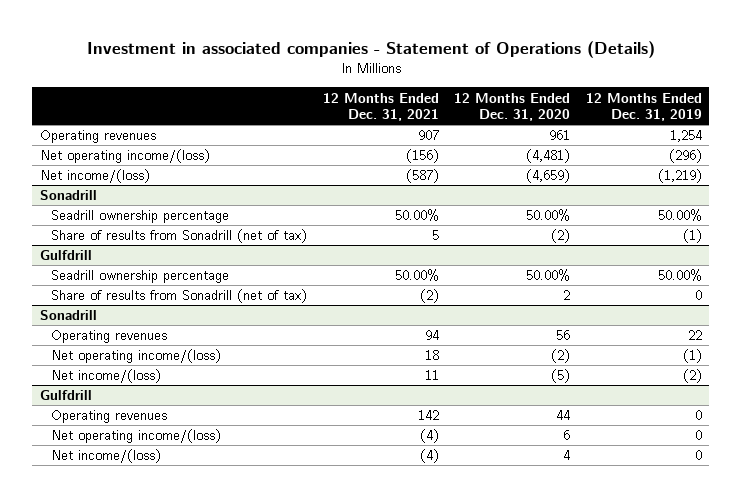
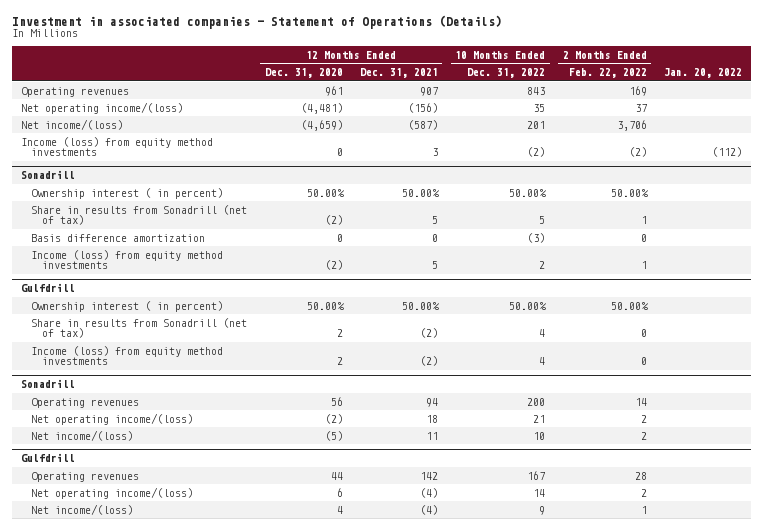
- | 12 Months Ended Dec. 31, 2021 | 12 Months Ended Dec. 31, 2020 | 12 Months Ended Dec. 31, 2019
+ | 12 Months Ended Dec. 31, 2020 | 12 Months Ended Dec. 31, 2021 | 10 Months Ended Dec. 31, 2022 | 2 Months Ended Feb. 22, 2022 | Jan. 20, 2022
+ Income (loss) from equity method investments | 0 | 3 | (2) | (2) | (112)
@ Sonadrill
- Seadrill ownership percentage | 50.00% | 50.00% | 50.00%
- Share of results from Sonadrill (net of tax) | 5 | (2) | (1)
+ Ownership interest ( in percent) | 50.00% | 50.00% | 50.00% | 50.00% |
+ Share in results from Sonadrill (net of tax) | (2) | 5 | 5 | 1 |
+ Basis difference amortization | 0 | 0 | (3) | 0 |
+ Income (loss) from equity method investments | (2) | 5 | 2 | 1 |
@ Gulfdrill
- Seadrill ownership percentage | 50.00% | 50.00% | 50.00%
- Share of results from Sonadrill (net of tax) | (2) | 2 | 0
+ Ownership interest ( in percent) | 50.00% | 50.00% | 50.00% | 50.00% |
+ Share in results from Sonadrill (net of tax) | 2 | (2) | 4 | 0 |
+ Income (loss) from equity method investments | 2 | (2) | 4 | 0 |

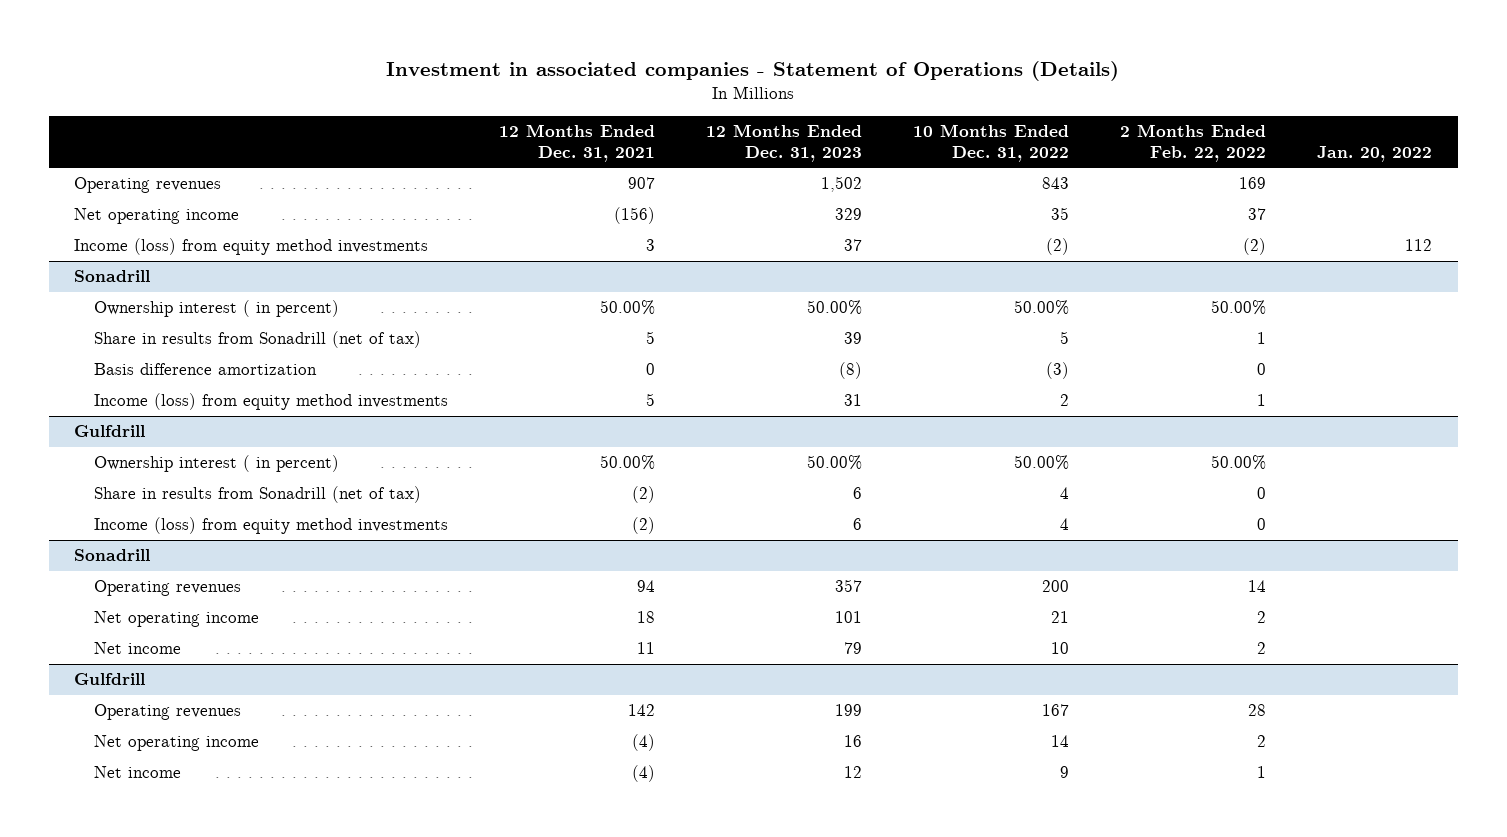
- | 12 Months Ended Dec. 31, 2020 | 12 Months Ended Dec. 31, 2021 | 10 Months Ended Dec. 31, 2022 | 2 Months Ended Feb. 22, 2022 | Jan. 20, 2022
+ | 12 Months Ended Dec. 31, 2021 | 12 Months Ended Dec. 31, 2023 | 10 Months Ended Dec. 31, 2022 | 2 Months Ended Feb. 22, 2022 | Jan. 20, 2022
- Net operating income/(loss) | (4,481) | (156) | 35 | 37 |
- Net income/(loss) | (4,659) | (587) | 201 | 3,706 |
- Income (loss) from equity method investments | 0 | 3 | (2) | (2) | (112)
+ Net operating income | (156) | 329 | 35 | 37 |
+ Income (loss) from equity method investments | 3 | 37 | (2) | (2) | 112
@ Sonadrill
- Net operating income/(loss) | (2) | 18 | 21 | 2 |
- Net income/(loss) | (5) | 11 | 10 | 2 |
+ Net operating income | 18 | 101 | 21 | 2 |
+ Net income | 11 | 79 | 10 | 2 |
@ Gulfdrill
- Net operating income/(loss) | 6 | (4) | 14 | 2 |
- Net income/(loss) | 4 | (4) | 9 | 1 |
+ Net operating income | (4) | 16 | 14 | 2 |
+ Net income | (4) | 12 | 9 | 1 |

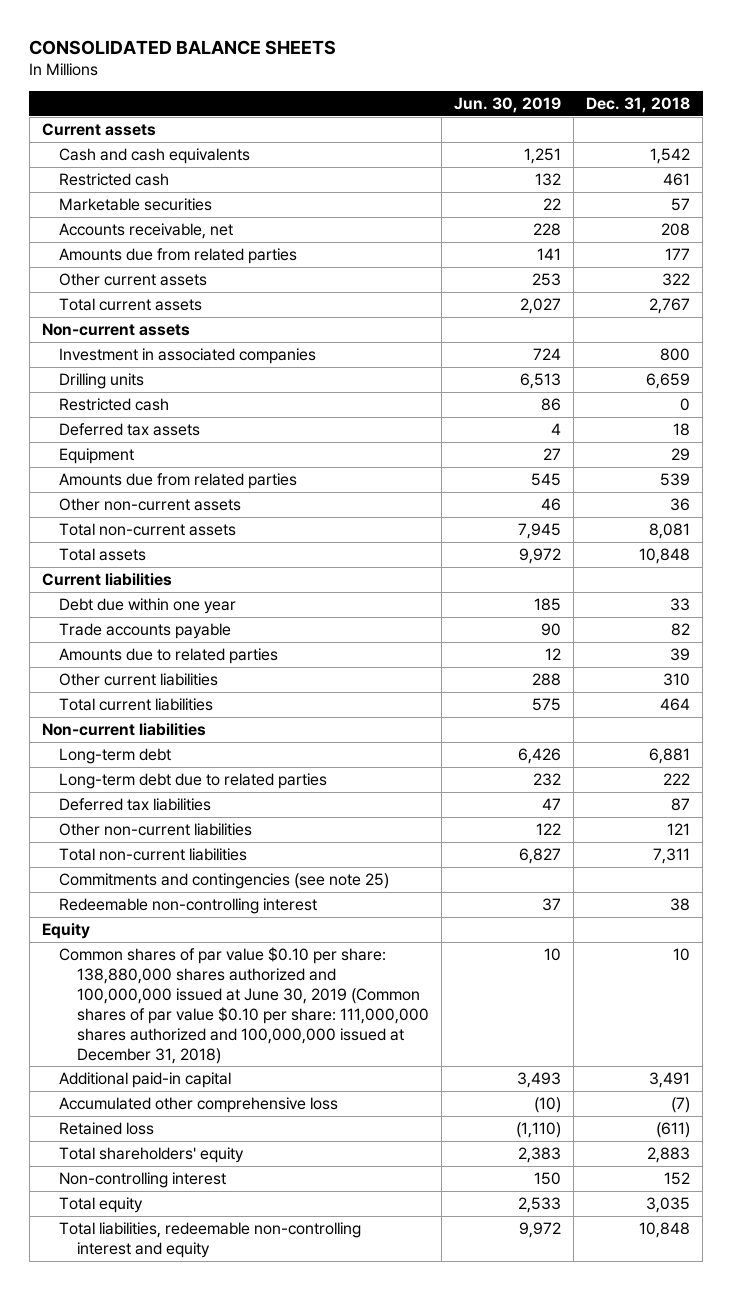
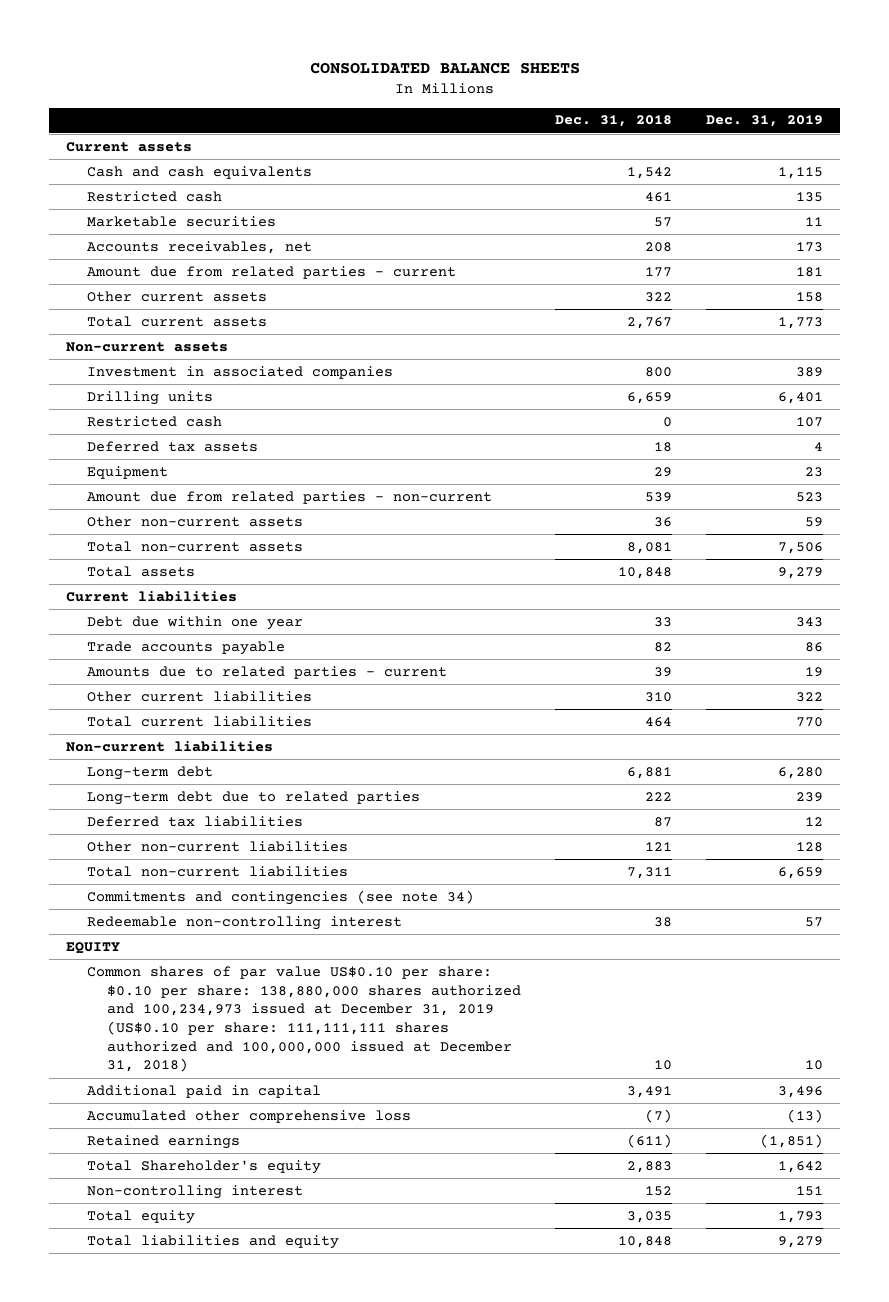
- | Jun. 30, 2019 | Dec. 31, 2018
+ | Dec. 31, 2018 | Dec. 31, 2019
- Accounts receivable, net | 228 | 208
- Amounts due from related parties | 141 | 177
+ Accounts receivables, net | 208 | 173
+ Amount due from related parties - current | 177 | 181
- Amounts due from related parties | 545 | 539
+ Amount due from related parties - non-current | 539 | 523
- Amounts due to related parties | 12 | 39
+ Amounts due to related parties - current | 39 | 19
- Commitments and contingencies (see note 25)
+ Commitments and contingencies (see note 34)
- Equity
- Common shares of par value $0.10 per share: 138,880,000 shares authorized and 100,000,000 issued at June 30, 2019 (Common shares of par value $0.10 per share: 111,000,000 shares authorized and 100,000,000 issued at December 31, 2018) | 10 | 10
- Additional paid-in capital | 3,493 | 3,491
+ EQUITY
+ Common shares of par value US$0.10 per share: $0.10 per share: 138,880,000 shares authorized and 100,234,973 issued at December 31, 2019 (US$0.10 per share: 111,111,111 shares authorized and 100,000,000 issued at December 31, 2018) | 10 | 10
+ Additional paid in capital | 3,491 | 3,496
- Retained loss | (1,110) | (611)
- Total shareholders' equity | 2,383 | 2,883
+ Retained earnings | (611) | (1,851)
+ Total Shareholder's equity | 2,883 | 1,642
- Total liabilities, redeemable non-controlling interest and equity | 9,972 | 10,848
+ Total liabilities and equity | 10,848 | 9,279

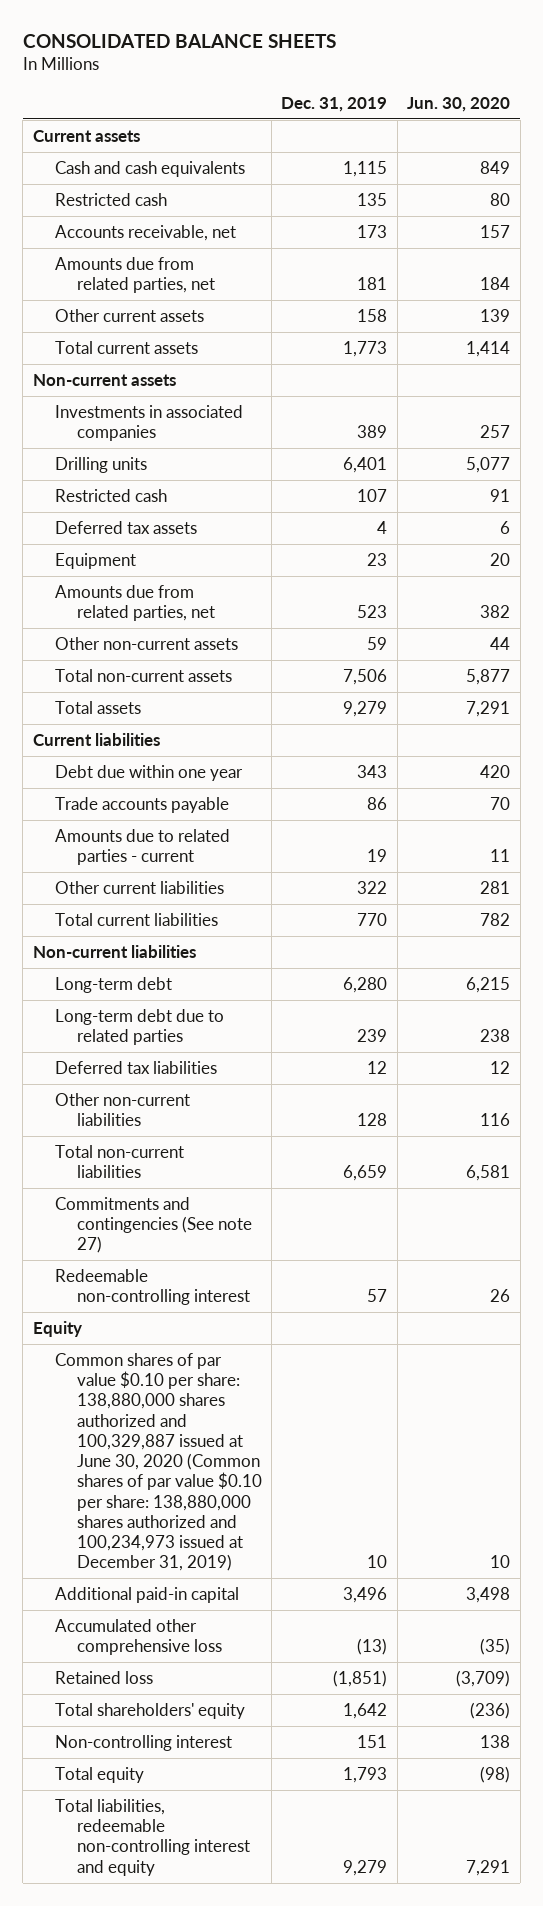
- | Dec. 31, 2018 | Dec. 31, 2019
+ | Dec. 31, 2019 | Jun. 30, 2020
- Marketable securities | 57 | 11
- Accounts receivables, net | 208 | 173
- Amount due from related parties - current | 177 | 181
+ Accounts receivable, net | 173 | 157
+ Amounts due from related parties, net | 181 | 184
- Investment in associated companies | 800 | 389
+ Investments in associated companies | 389 | 257
- Amount due from related parties - non-current | 539 | 523
+ Amounts due from related parties, net | 523 | 382
- Commitments and contingencies (see note 34)
+ Commitments and contingencies (See note 27)
- EQUITY
- Common shares of par value US$0.10 per share: $0.10 per share: 138,880,000 shares authorized and 100,234,973 issued at December 31, 2019 (US$0.10 per share: 111,111,111 shares authorized and 100,000,000 issued at December 31, 2018) | 10 | 10
- Additional paid in capital | 3,491 | 3,496
+ Equity
+ Common shares of par value $0.10 per share: 138,880,000 shares authorized and 100,329,887 issued at June 30, 2020 (Common shares of par value $0.10 per share: 138,880,000 shares authorized and 100,234,973 issued at December 31, 2019) | 10 | 10
+ Additional paid-in capital | 3,496 | 3,498
- Retained earnings | (611) | (1,851)
- Total Shareholder's equity | 2,883 | 1,642
+ Retained loss | (1,851) | (3,709)
+ Total shareholders' equity | 1,642 | (236)
- Total liabilities and equity | 10,848 | 9,279
+ Total liabilities, redeemable non-controlling interest and equity | 9,279 | 7,291

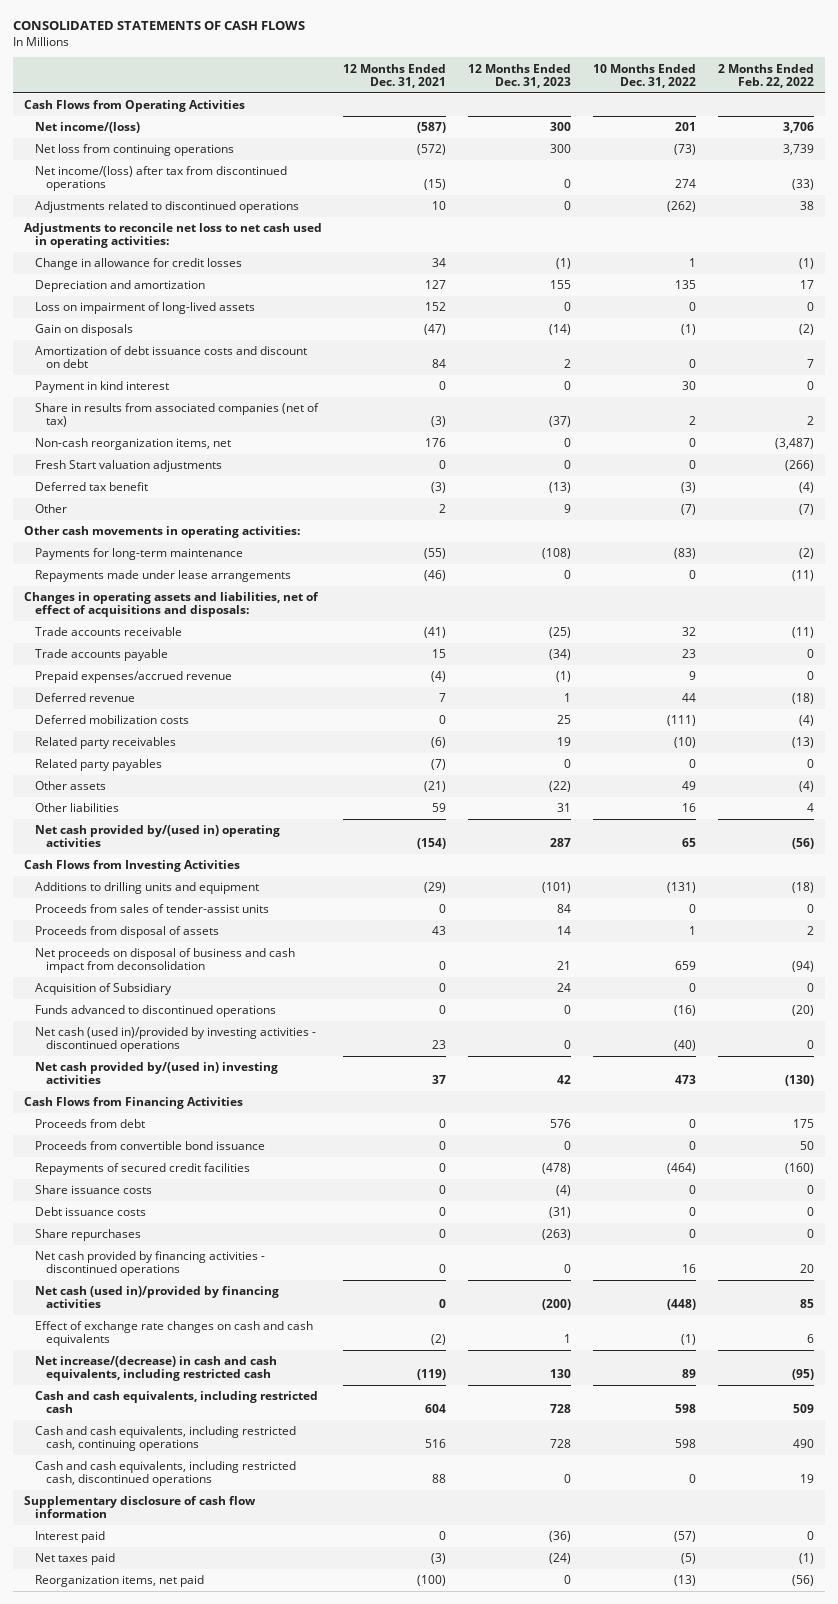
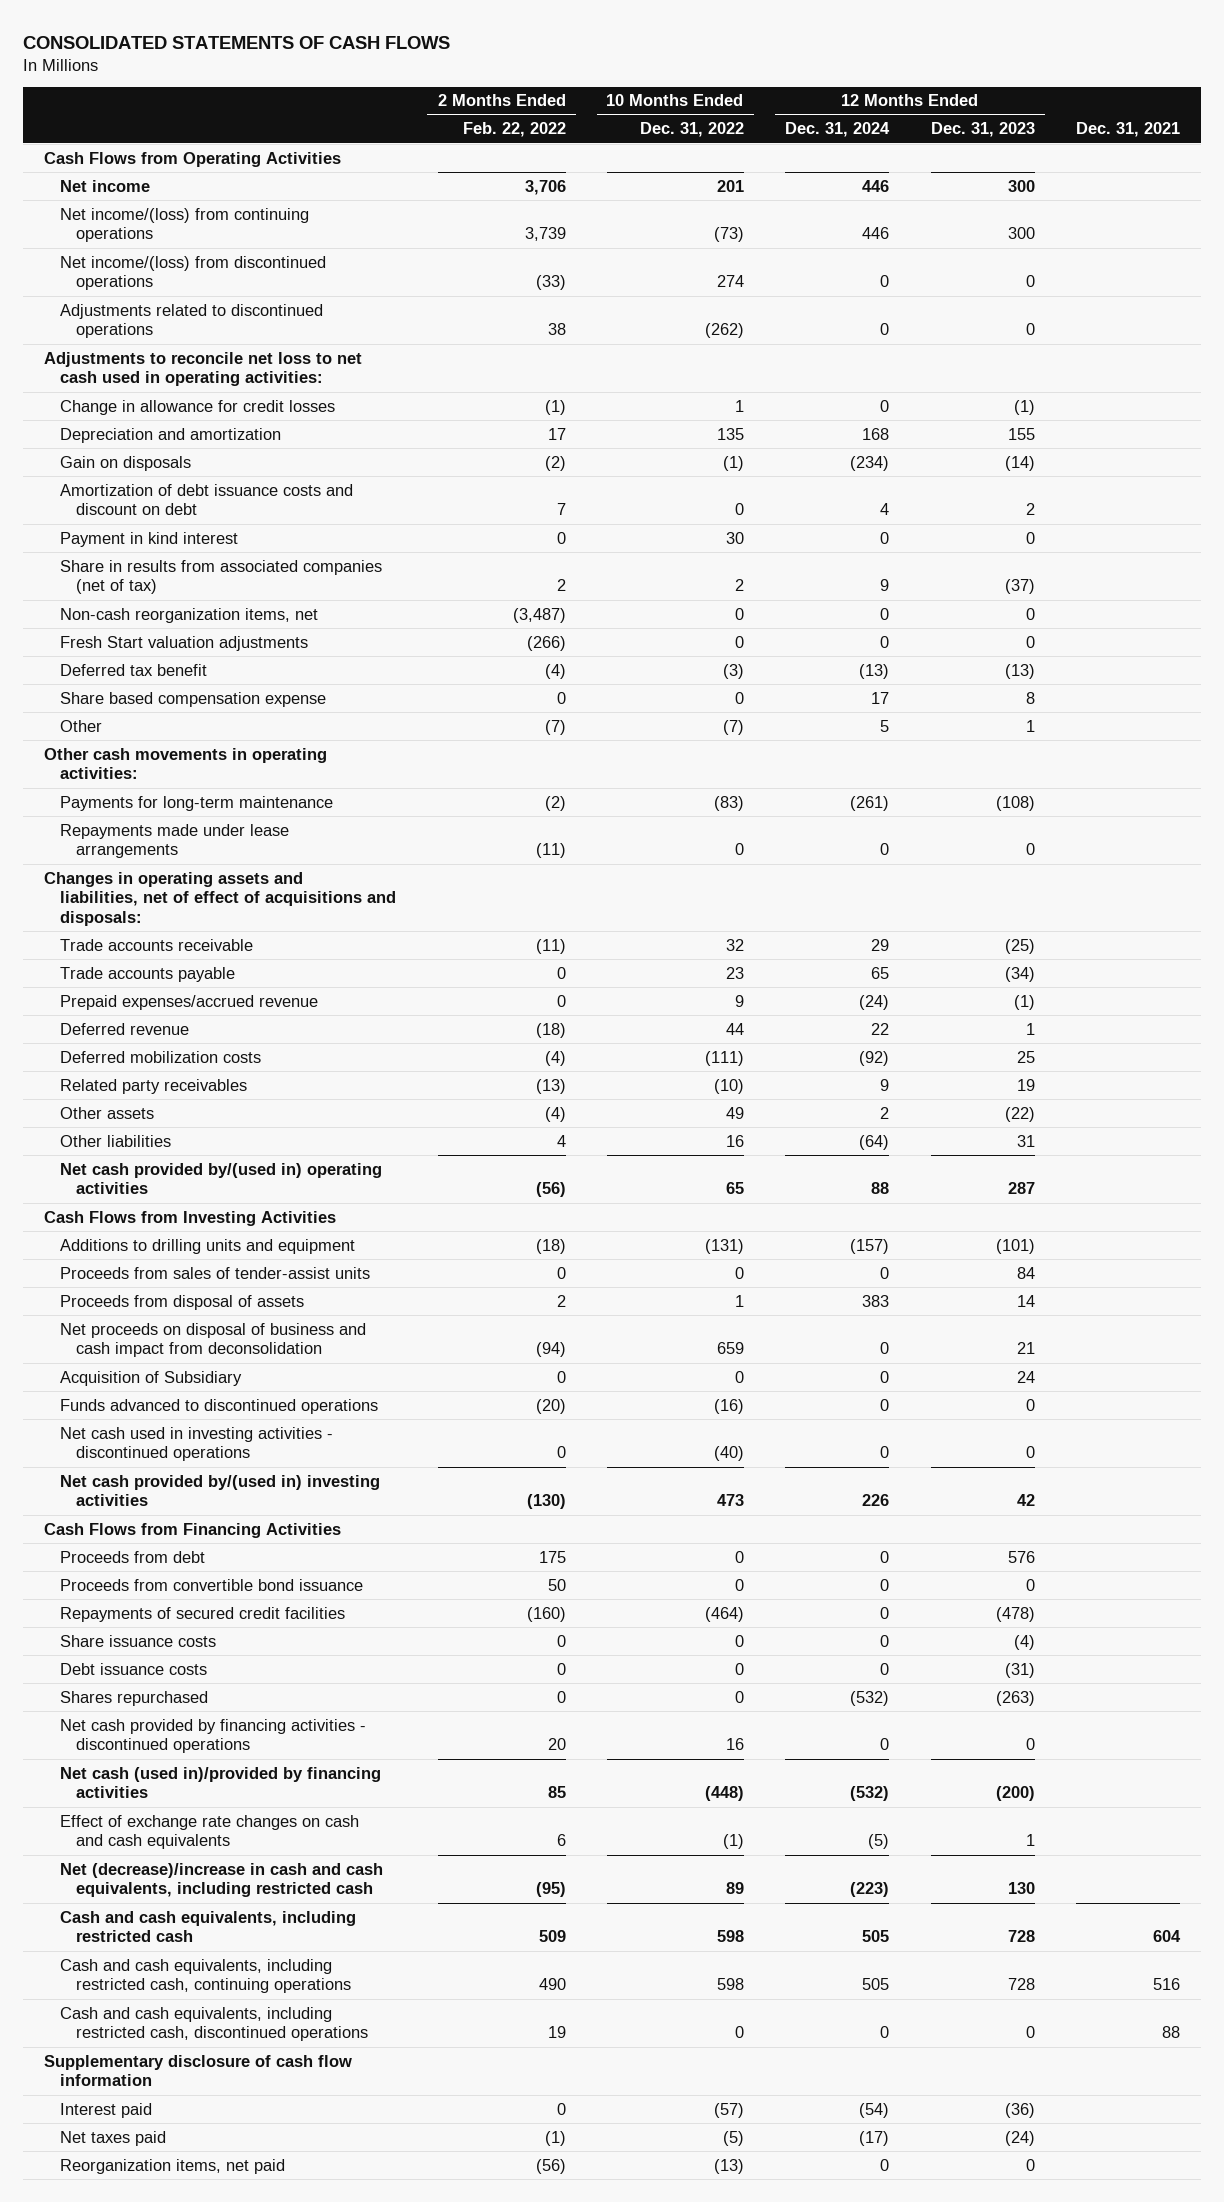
- | 12 Months Ended Dec. 31, 2021 | 12 Months Ended Dec. 31, 2023 | 10 Months Ended Dec. 31, 2022 | 2 Months Ended Feb. 22, 2022
+ | 2 Months Ended Feb. 22, 2022 | 10 Months Ended Dec. 31, 2022 | 12 Months Ended Dec. 31, 2024 | 12 Months Ended Dec. 31, 2023 | Dec. 31, 2021
- Net income/(loss) | (587) | 300 | 201 | 3,706
- Net loss from continuing operations | (572) | 300 | (73) | 3,739
- Net income/(loss) after tax from discontinued operations | (15) | 0 | 274 | (33)
+ Net income | 3,706 | 201 | 446 | 300 |
+ Net income/(loss) from continuing operations | 3,739 | (73) | 446 | 300 |
+ Net income/(loss) from discontinued operations | (33) | 274 | 0 | 0 |
- Loss on impairment of long-lived assets | 152 | 0 | 0 | 0
- Other | 2 | 9 | (7) | (7)
+ Share based compensation expense | 0 | 0 | 17 | 8 |
+ Other | (7) | (7) | 5 | 1 |
- Related party payables | (7) | 0 | 0 | 0
- Net cash (used in)/provided by investing activities - discontinued operations | 23 | 0 | (40) | 0
+ Net cash used in investing activities - discontinued operations | 0 | (40) | 0 | 0 |
- Share repurchases | 0 | (263) | 0 | 0
+ Shares repurchased | 0 | 0 | (532) | (263) |
- Net increase/(decrease) in cash and cash equivalents, including restricted cash | (119) | 130 | 89 | (95)
+ Net (decrease)/increase in cash and cash equivalents, including restricted cash | (95) | 89 | (223) | 130 |

